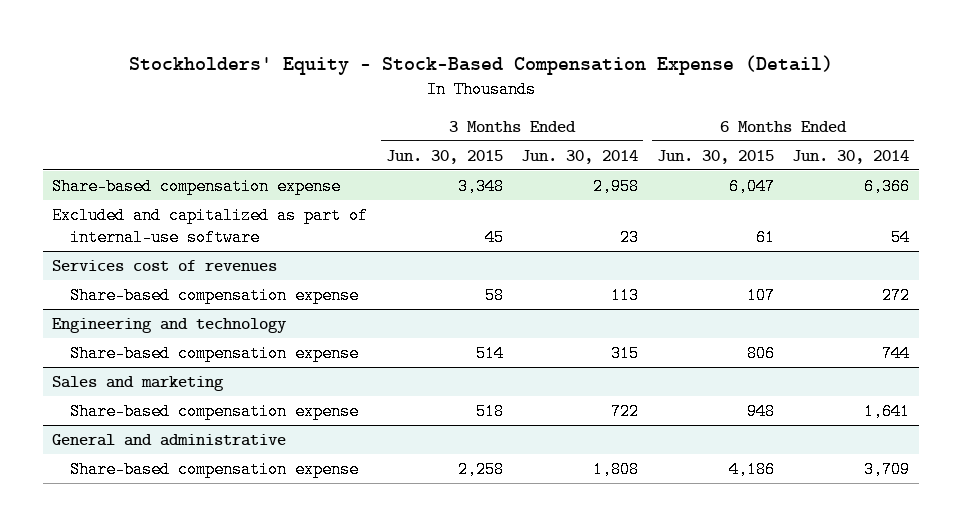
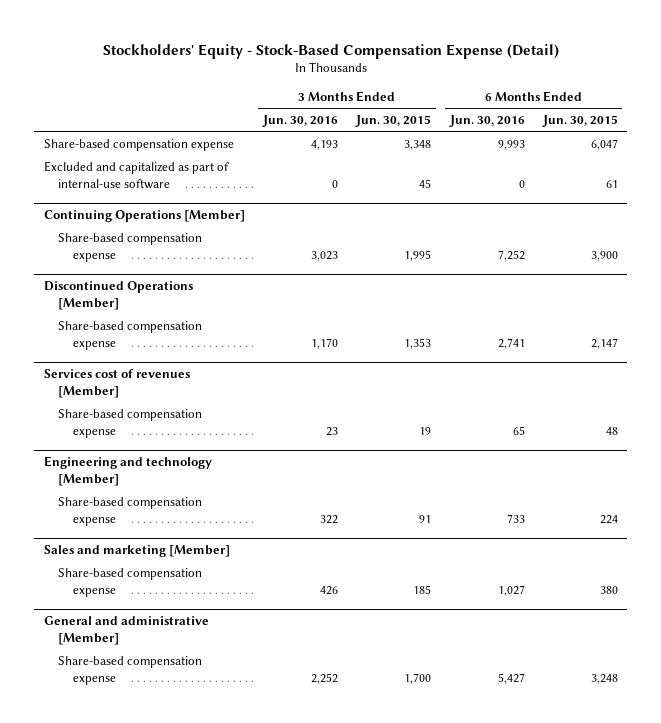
- | 3 Months Ended Jun. 30, 2015 | 3 Months Ended Jun. 30, 2014 | 6 Months Ended Jun. 30, 2015 | 6 Months Ended Jun. 30, 2014
+ | 3 Months Ended Jun. 30, 2016 | 3 Months Ended Jun. 30, 2015 | 6 Months Ended Jun. 30, 2016 | 6 Months Ended Jun. 30, 2015
- Services cost of revenues
- Share-based compensation expense | 58 | 113 | 107 | 272
- Engineering and technology
- Share-based compensation expense | 514 | 315 | 806 | 744
- Sales and marketing
- Share-based compensation expense | 518 | 722 | 948 | 1,641
- General and administrative
- Share-based compensation expense | 2,258 | 1,808 | 4,186 | 3,709
+ Continuing Operations [Member]
+ Share-based compensation expense | 3,023 | 1,995 | 7,252 | 3,900
+ Discontinued Operations [Member]
+ Share-based compensation expense | 1,170 | 1,353 | 2,741 | 2,147
+ Services cost of revenues [Member]
+ Share-based compensation expense | 23 | 19 | 65 | 48
+ Engineering and technology [Member]
+ Share-based compensation expense | 322 | 91 | 733 | 224
+ Sales and marketing [Member]
+ Share-based compensation expense | 426 | 185 | 1,027 | 380
+ General and administrative [Member]
+ Share-based compensation expense | 2,252 | 1,700 | 5,427 | 3,248

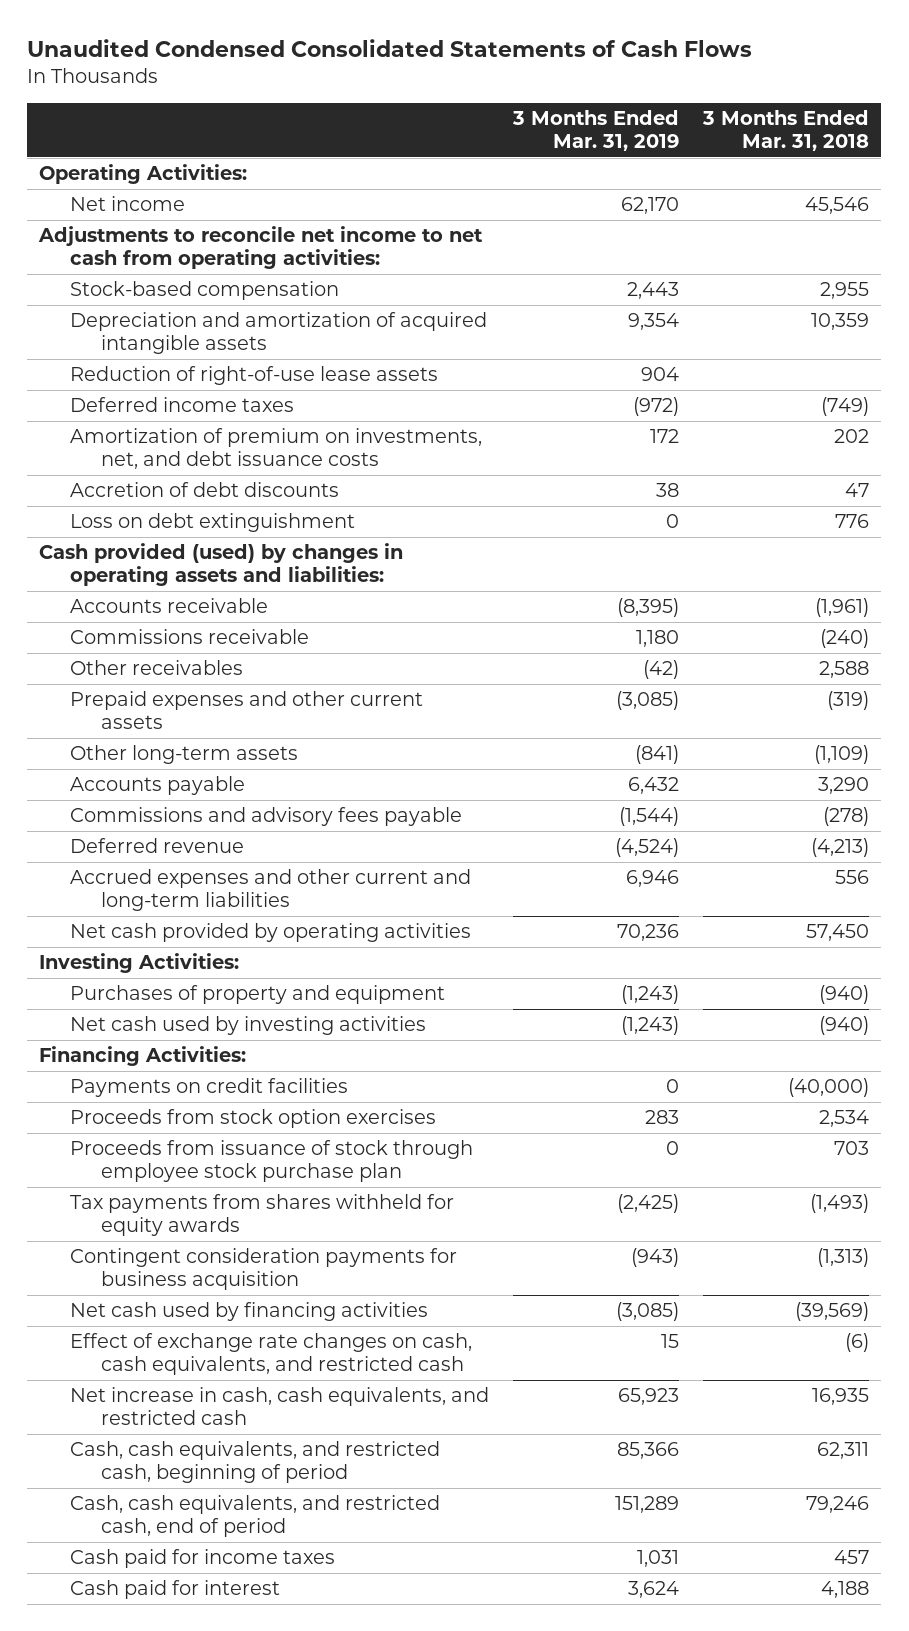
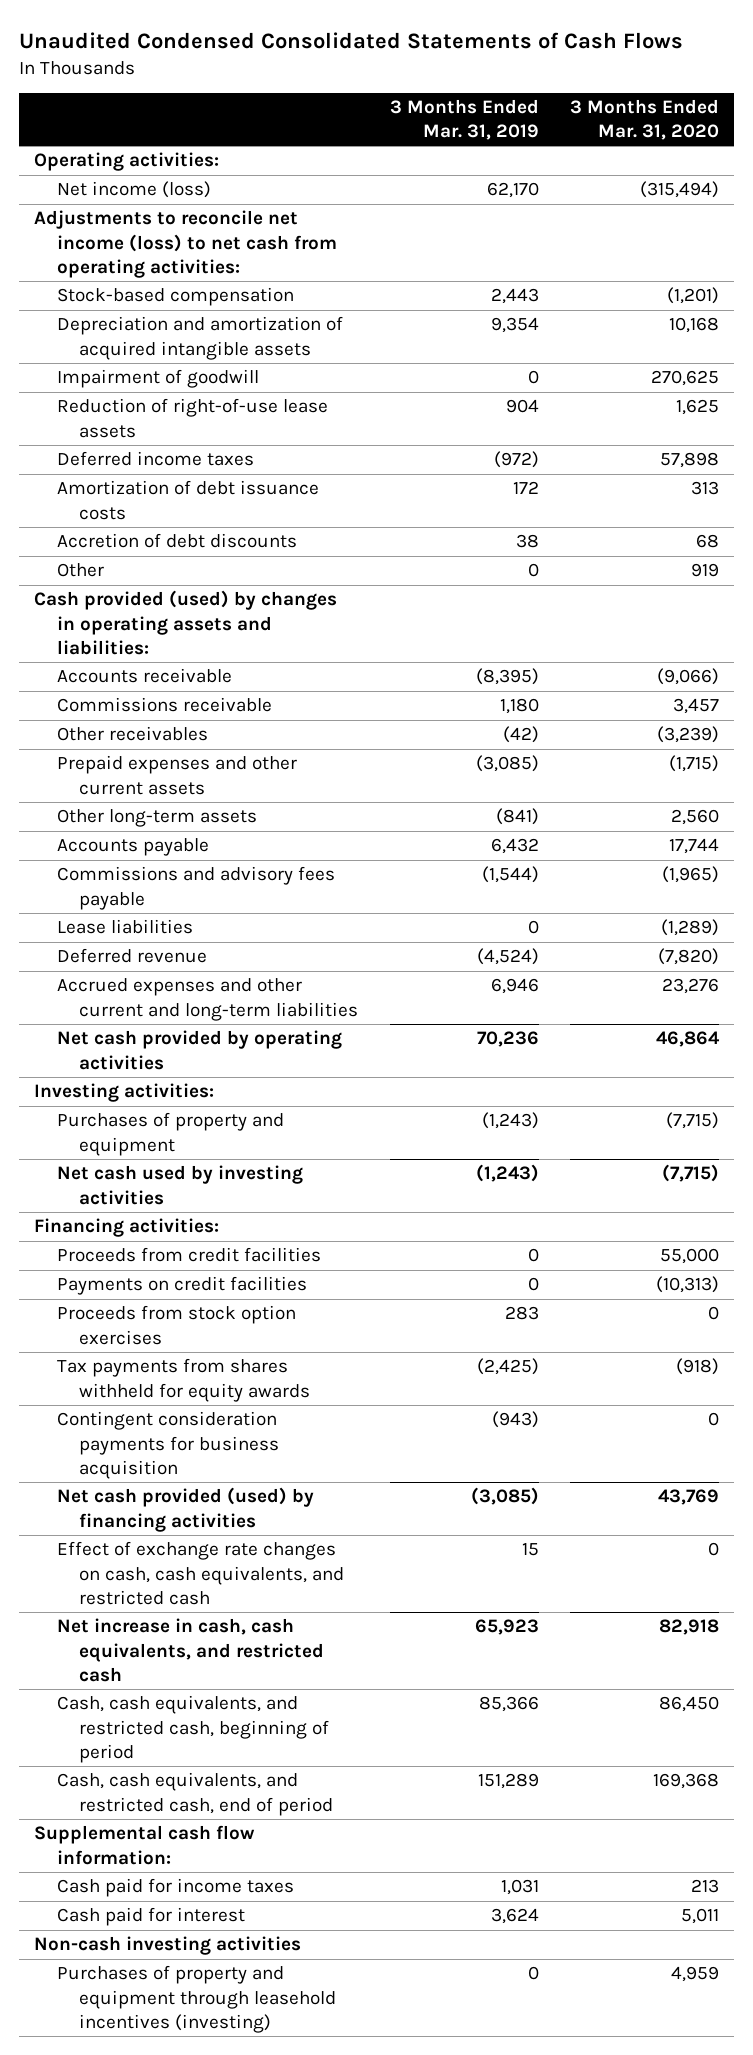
- | 3 Months Ended Mar. 31, 2019 | 3 Months Ended Mar. 31, 2018
+ | 3 Months Ended Mar. 31, 2019 | 3 Months Ended Mar. 31, 2020
- Operating Activities:
- Net income | 62,170 | 45,546
- Adjustments to reconcile net income to net cash from operating activities:
+ Operating activities:
+ Net income (loss) | 62,170 | (315,494)
+ Adjustments to reconcile net income (loss) to net cash from operating activities:
+ Impairment of goodwill | 0 | 270,625
- Amortization of premium on investments, net, and debt issuance costs | 172 | 202
+ Amortization of debt issuance costs | 172 | 313
- Loss on debt extinguishment | 0 | 776
+ Other | 0 | 919
+ Lease liabilities | 0 | (1,289)
- Investing Activities:
+ Investing activities:
- Financing Activities:
+ Financing activities:
+ Proceeds from credit facilities | 0 | 55,000
- Proceeds from issuance of stock through employee stock purchase plan | 0 | 703
- Net cash used by financing activities | (3,085) | (39,569)
+ Net cash provided (used) by financing activities | (3,085) | 43,769
+ Supplemental cash flow information:
+ Non-cash investing activities
+ Purchases of property and equipment through leasehold incentives (investing) | 0 | 4,959

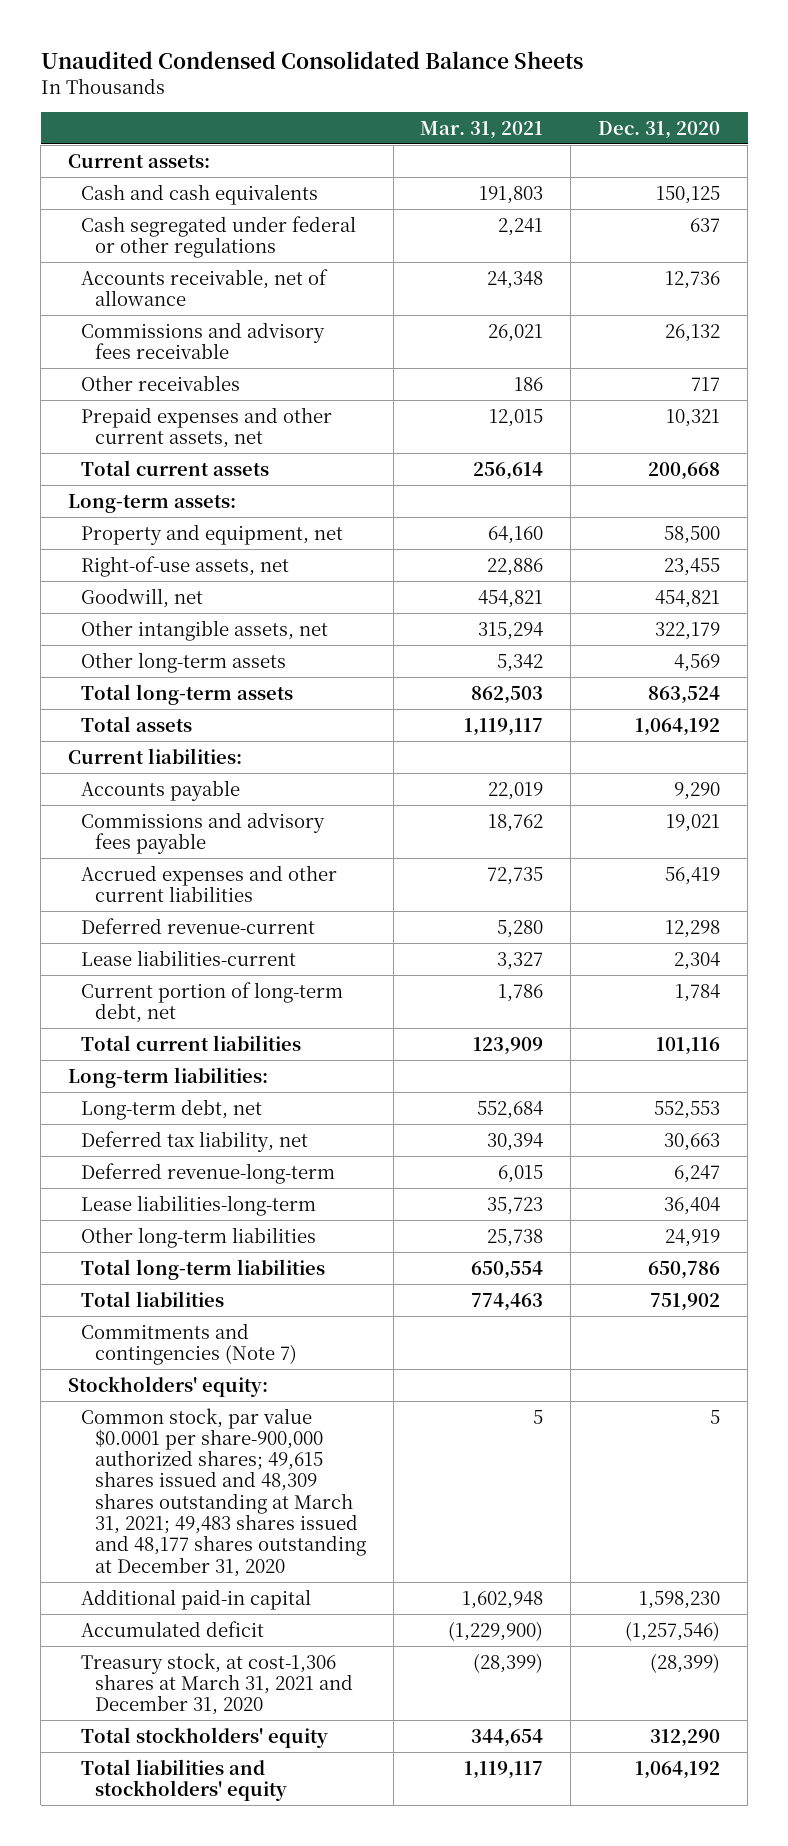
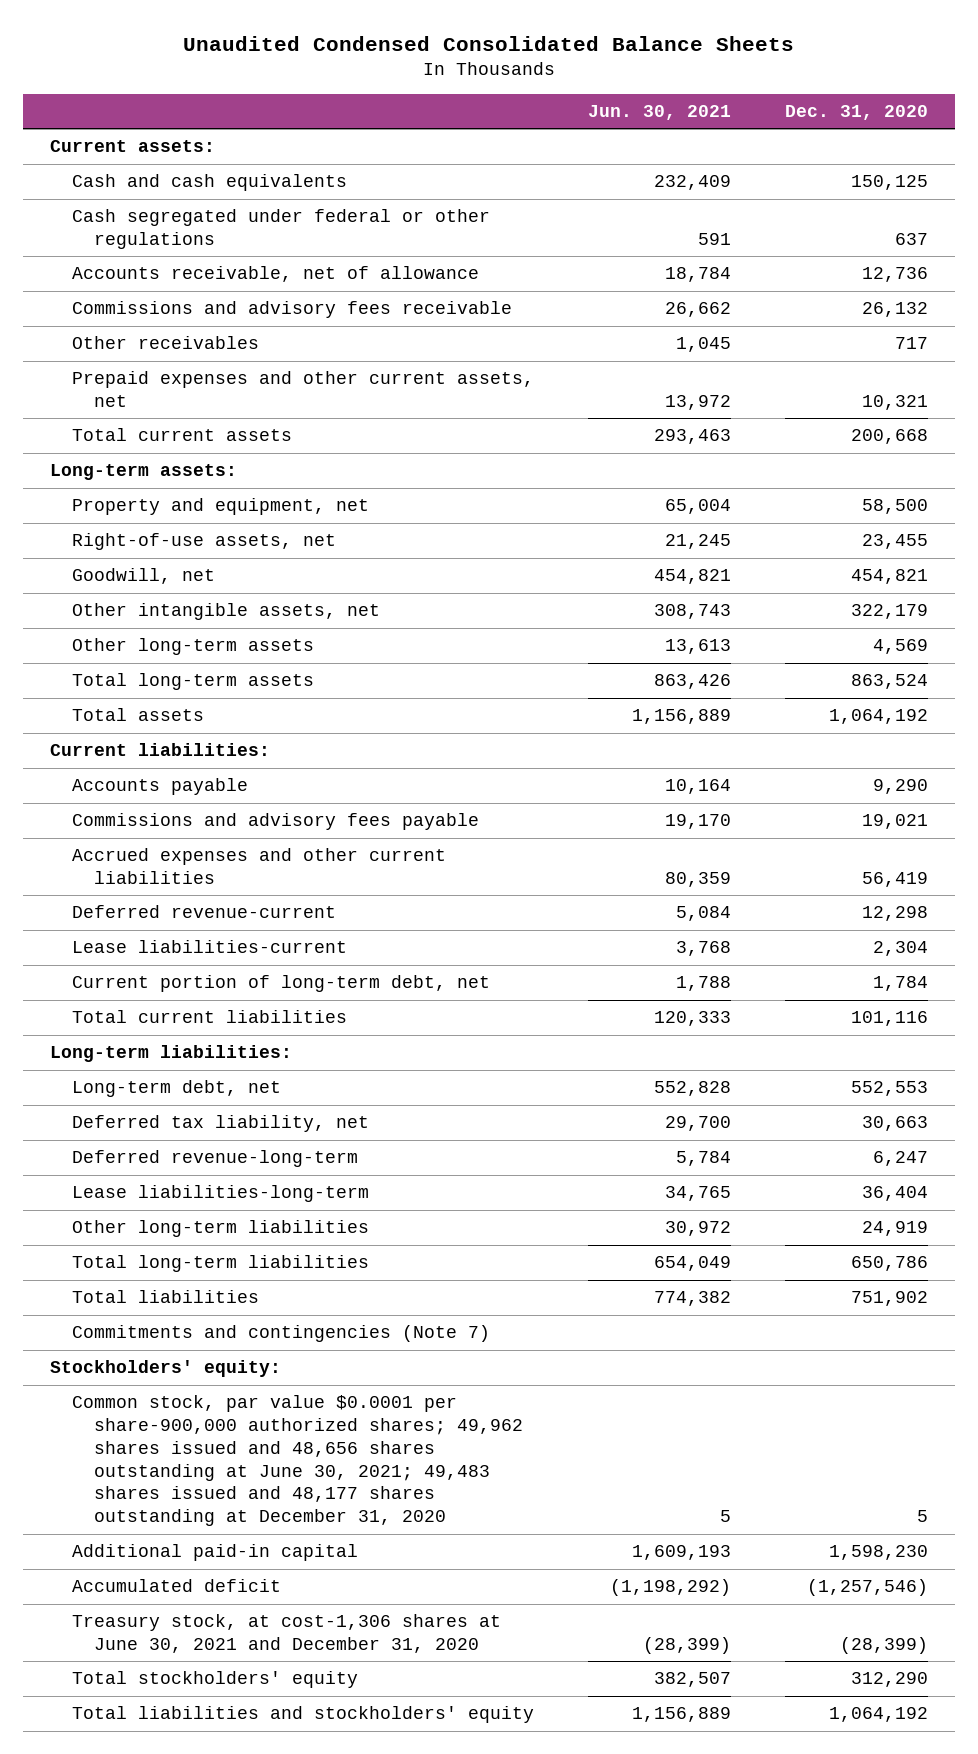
- | Mar. 31, 2021 | Dec. 31, 2020
+ | Jun. 30, 2021 | Dec. 31, 2020
- Common stock, par value $0.0001 per share-900,000 authorized shares; 49,615 shares issued and 48,309 shares outstanding at March 31, 2021; 49,483 shares issued and 48,177 shares outstanding at December 31, 2020 | 5 | 5
+ Common stock, par value $0.0001 per share-900,000 authorized shares; 49,962 shares issued and 48,656 shares outstanding at June 30, 2021; 49,483 shares issued and 48,177 shares outstanding at December 31, 2020 | 5 | 5
- Treasury stock, at cost-1,306 shares at March 31, 2021 and December 31, 2020 | (28,399) | (28,399)
+ Treasury stock, at cost-1,306 shares at June 30, 2021 and December 31, 2020 | (28,399) | (28,399)

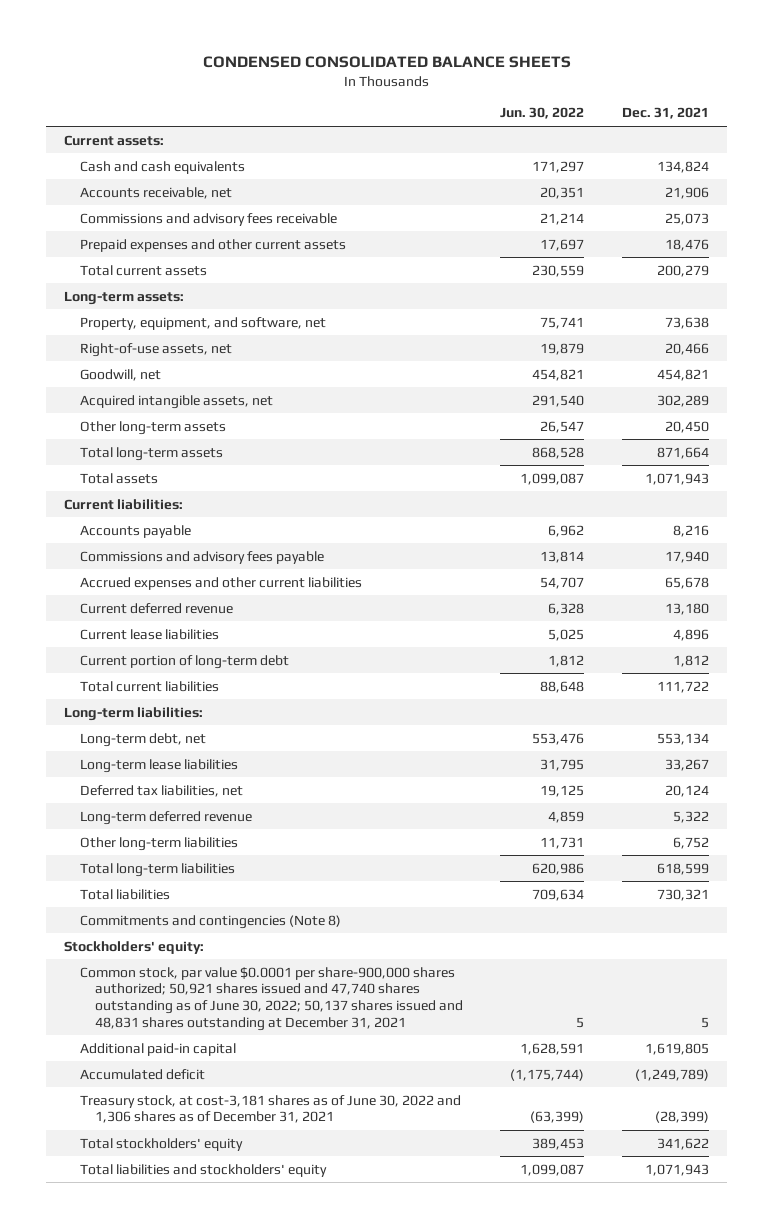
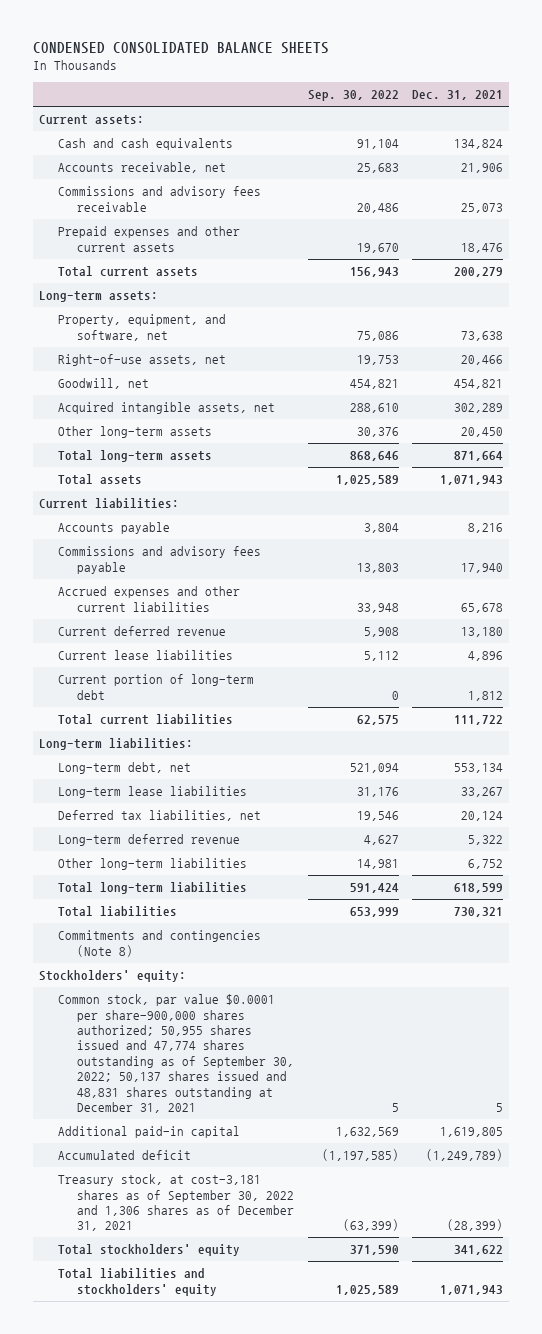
- | Jun. 30, 2022 | Dec. 31, 2021
+ | Sep. 30, 2022 | Dec. 31, 2021
- Common stock, par value $0.0001 per share-900,000 shares authorized; 50,921 shares issued and 47,740 shares outstanding as of June 30, 2022; 50,137 shares issued and 48,831 shares outstanding at December 31, 2021 | 5 | 5
+ Common stock, par value $0.0001 per share-900,000 shares authorized; 50,955 shares issued and 47,774 shares outstanding as of September 30, 2022; 50,137 shares issued and 48,831 shares outstanding at December 31, 2021 | 5 | 5
- Treasury stock, at cost-3,181 shares as of June 30, 2022 and 1,306 shares as of December 31, 2021 | (63,399) | (28,399)
+ Treasury stock, at cost-3,181 shares as of September 30, 2022 and 1,306 shares as of December 31, 2021 | (63,399) | (28,399)

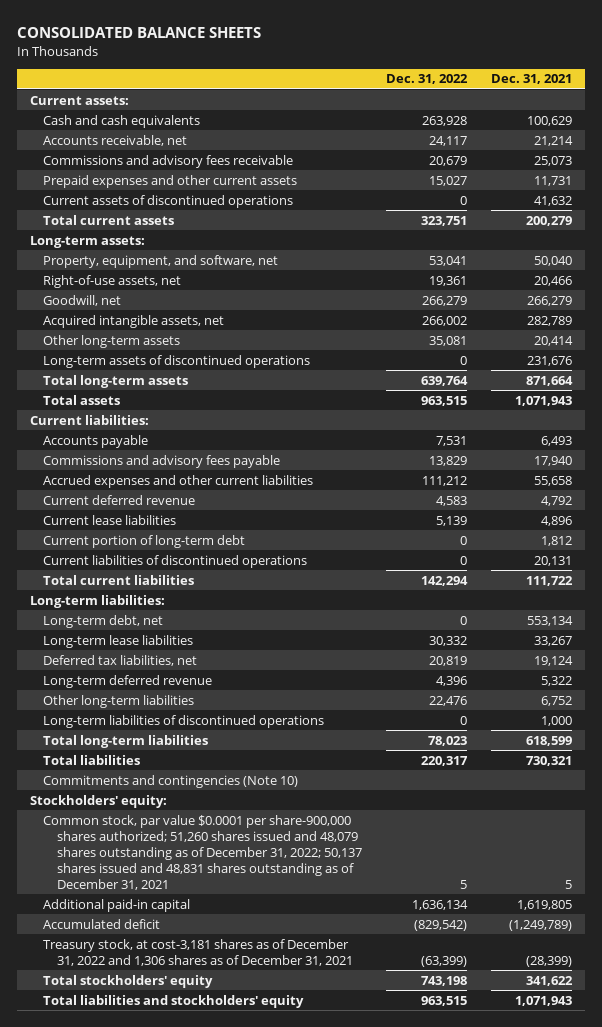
- CONDENSED CONSOLIDATED BALANCE SHEETS
+ CONSOLIDATED BALANCE SHEETS
- | Sep. 30, 2022 | Dec. 31, 2021
+ | Dec. 31, 2022 | Dec. 31, 2021
- Cash and cash equivalents | 91,104 | 134,824
- Accounts receivable, net | 25,683 | 21,906
+ Cash and cash equivalents | 263,928 | 100,629
+ Accounts receivable, net | 24,117 | 21,214
- Prepaid expenses and other current assets | 19,670 | 18,476
+ Prepaid expenses and other current assets | 15,027 | 11,731
+ Current assets of discontinued operations | 0 | 41,632
- Property, equipment, and software, net | 75,086 | 73,638
+ Property, equipment, and software, net | 53,041 | 50,040
- Goodwill, net | 454,821 | 454,821
- Acquired intangible assets, net | 288,610 | 302,289
- Other long-term assets | 30,376 | 20,450
+ Goodwill, net | 266,279 | 266,279
+ Acquired intangible assets, net | 266,002 | 282,789
+ Other long-term assets | 35,081 | 20,414
+ Long-term assets of discontinued operations | 0 | 231,676
- Accounts payable | 3,804 | 8,216
+ Accounts payable | 7,531 | 6,493
- Accrued expenses and other current liabilities | 33,948 | 65,678
- Current deferred revenue | 5,908 | 13,180
+ Accrued expenses and other current liabilities | 111,212 | 55,658
+ Current deferred revenue | 4,583 | 4,792
+ Current liabilities of discontinued operations | 0 | 20,131
- Deferred tax liabilities, net | 19,546 | 20,124
+ Deferred tax liabilities, net | 20,819 | 19,124
+ Long-term liabilities of discontinued operations | 0 | 1,000
- Commitments and contingencies (Note 8)
+ Commitments and contingencies (Note 10)
- Common stock, par value $0.0001 per share-900,000 shares authorized; 50,955 shares issued and 47,774 shares outstanding as of September 30, 2022; 50,137 shares issued and 48,831 shares outstanding at December 31, 2021 | 5 | 5
+ Common stock, par value $0.0001 per share-900,000 shares authorized; 51,260 shares issued and 48,079 shares outstanding as of December 31, 2022; 50,137 shares issued and 48,831 shares outstanding as of December 31, 2021 | 5 | 5
- Treasury stock, at cost-3,181 shares as of September 30, 2022 and 1,306 shares as of December 31, 2021 | (63,399) | (28,399)
+ Treasury stock, at cost-3,181 shares as of December 31, 2022 and 1,306 shares as of December 31, 2021 | (63,399) | (28,399)

